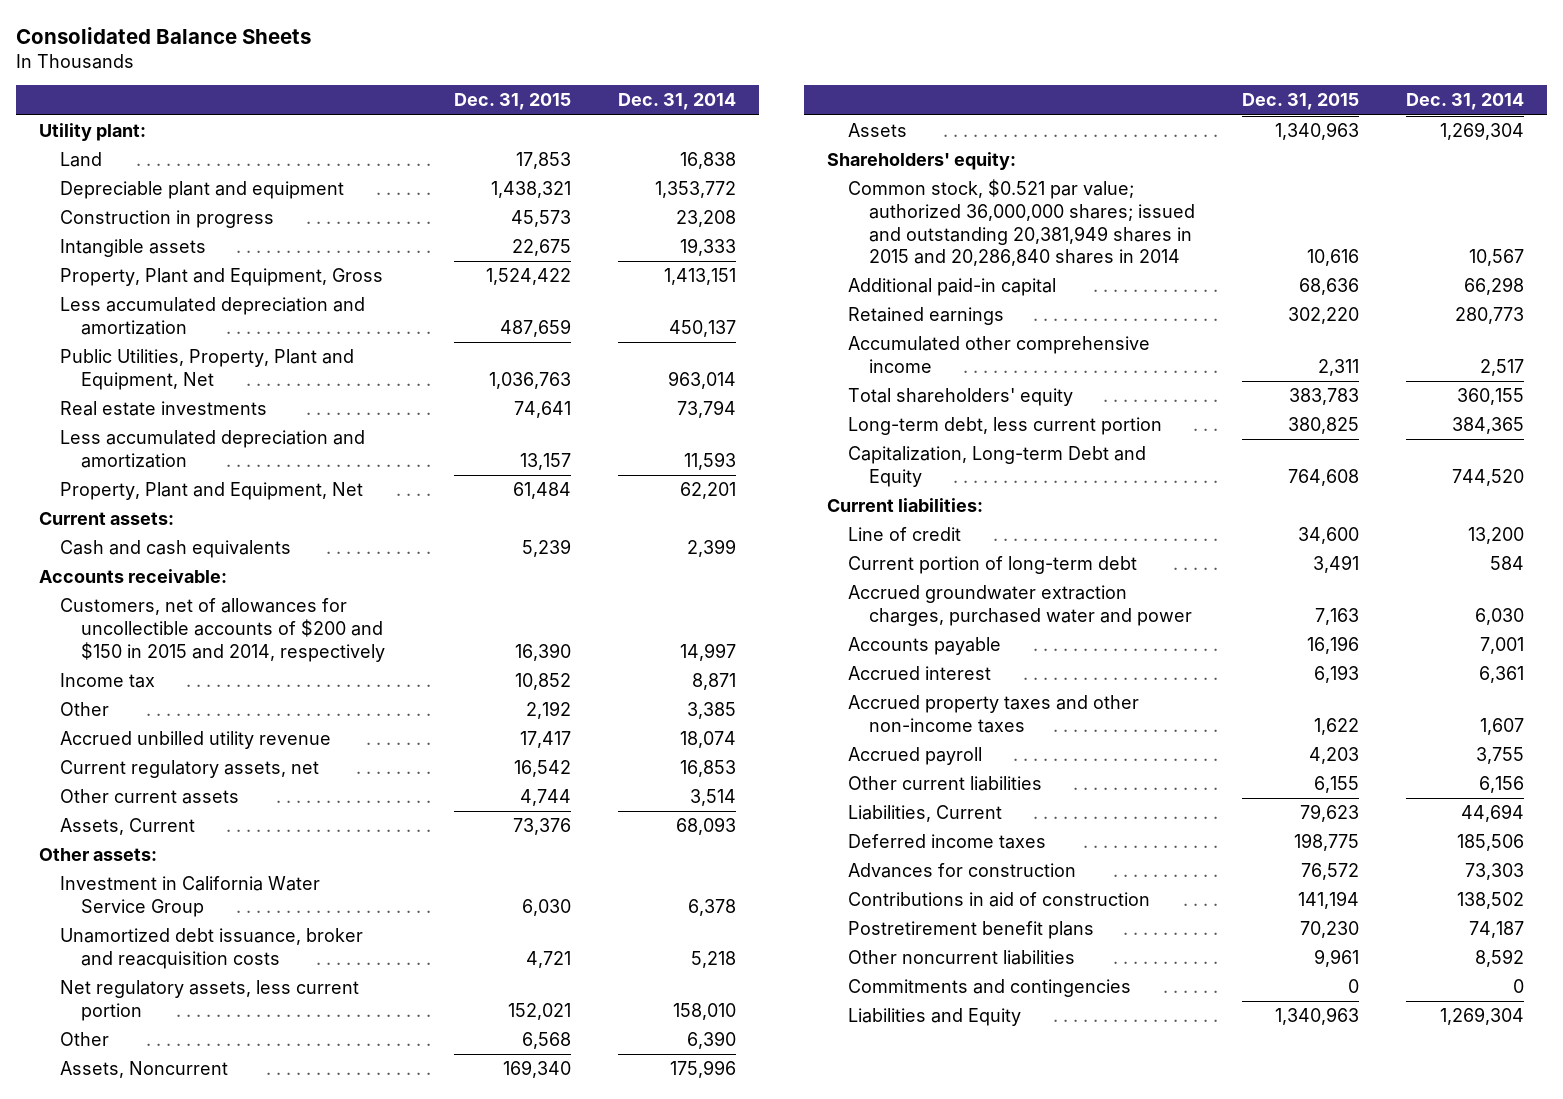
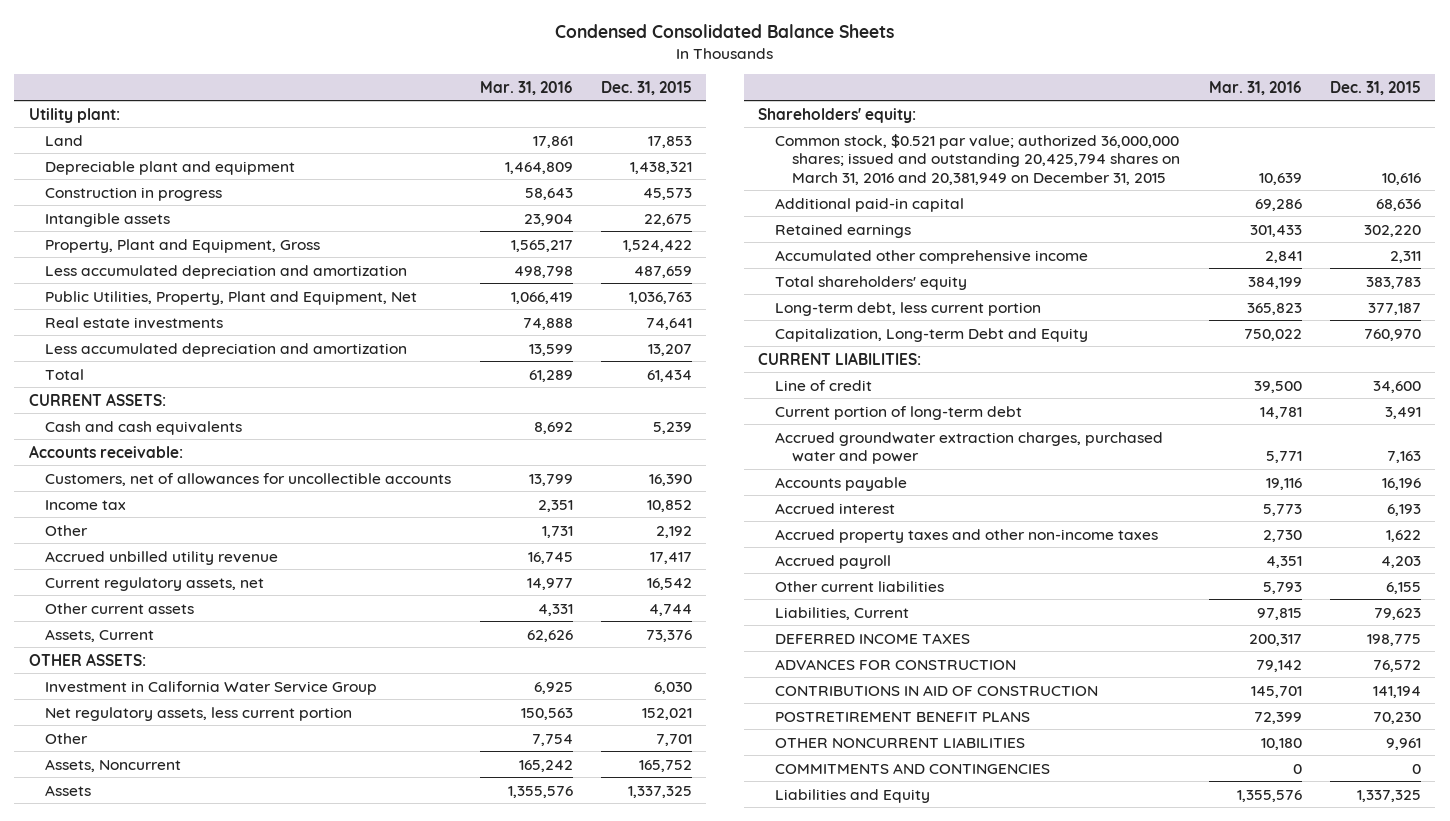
- Consolidated Balance Sheets
+ Condensed Consolidated Balance Sheets
- | Dec. 31, 2015 | Dec. 31, 2014
+ | Mar. 31, 2016 | Dec. 31, 2015
- Less accumulated depreciation and amortization | 13,157 | 11,593
- Property, Plant and Equipment, Net | 61,484 | 62,201
- Current assets:
+ Less accumulated depreciation and amortization | 13,599 | 13,207
+ Total | 61,289 | 61,434
+ CURRENT ASSETS:
- Customers, net of allowances for uncollectible accounts of $200 and $150 in 2015 and 2014, respectively | 16,390 | 14,997
+ Customers, net of allowances for uncollectible accounts | 13,799 | 16,390
- Other assets:
+ OTHER ASSETS:
- Unamortized debt issuance, broker and reacquisition costs | 4,721 | 5,218
- Other | 6,568 | 6,390
- Assets, Noncurrent | 169,340 | 175,996
- Assets | 1,340,963 | 1,269,304
+ Other | 7,754 | 7,701
+ Assets, Noncurrent | 165,242 | 165,752
+ Assets | 1,355,576 | 1,337,325
- Common stock, $0.521 par value; authorized 36,000,000 shares; issued and outstanding 20,381,949 shares in 2015 and 20,286,840 shares in 2014 | 10,616 | 10,567
+ Common stock, $0.521 par value; authorized 36,000,000 shares; issued and outstanding 20,425,794 shares on March 31, 2016 and 20,381,949 on December 31, 2015 | 10,639 | 10,616
- Long-term debt, less current portion | 380,825 | 384,365
- Capitalization, Long-term Debt and Equity | 764,608 | 744,520
- Current liabilities:
+ Long-term debt, less current portion | 365,823 | 377,187
+ Capitalization, Long-term Debt and Equity | 750,022 | 760,970
+ CURRENT LIABILITIES:
- Deferred income taxes | 198,775 | 185,506
- Advances for construction | 76,572 | 73,303
- Contributions in aid of construction | 141,194 | 138,502
- Postretirement benefit plans | 70,230 | 74,187
- Other noncurrent liabilities | 9,961 | 8,592
- Commitments and contingencies | 0 | 0
- Liabilities and Equity | 1,340,963 | 1,269,304
+ DEFERRED INCOME TAXES | 200,317 | 198,775
+ ADVANCES FOR CONSTRUCTION | 79,142 | 76,572
+ CONTRIBUTIONS IN AID OF CONSTRUCTION | 145,701 | 141,194
+ POSTRETIREMENT BENEFIT PLANS | 72,399 | 70,230
+ OTHER NONCURRENT LIABILITIES | 10,180 | 9,961
+ COMMITMENTS AND CONTINGENCIES | 0 | 0
+ Liabilities and Equity | 1,355,576 | 1,337,325

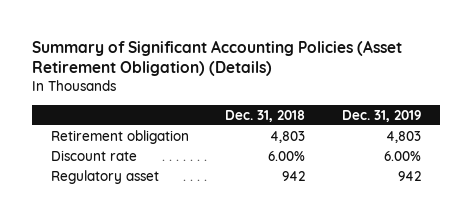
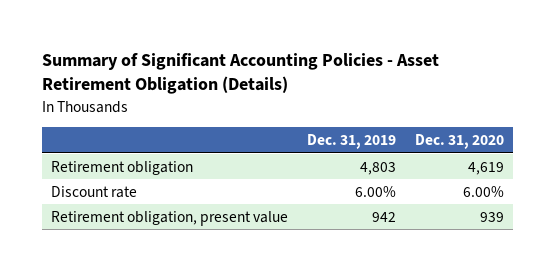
- Summary of Significant Accounting Policies (Asset Retirement Obligation) (Details)
+ Summary of Significant Accounting Policies - Asset Retirement Obligation (Details)
- | Dec. 31, 2018 | Dec. 31, 2019
+ | Dec. 31, 2019 | Dec. 31, 2020
- Regulatory asset | 942 | 942
+ Retirement obligation, present value | 942 | 939

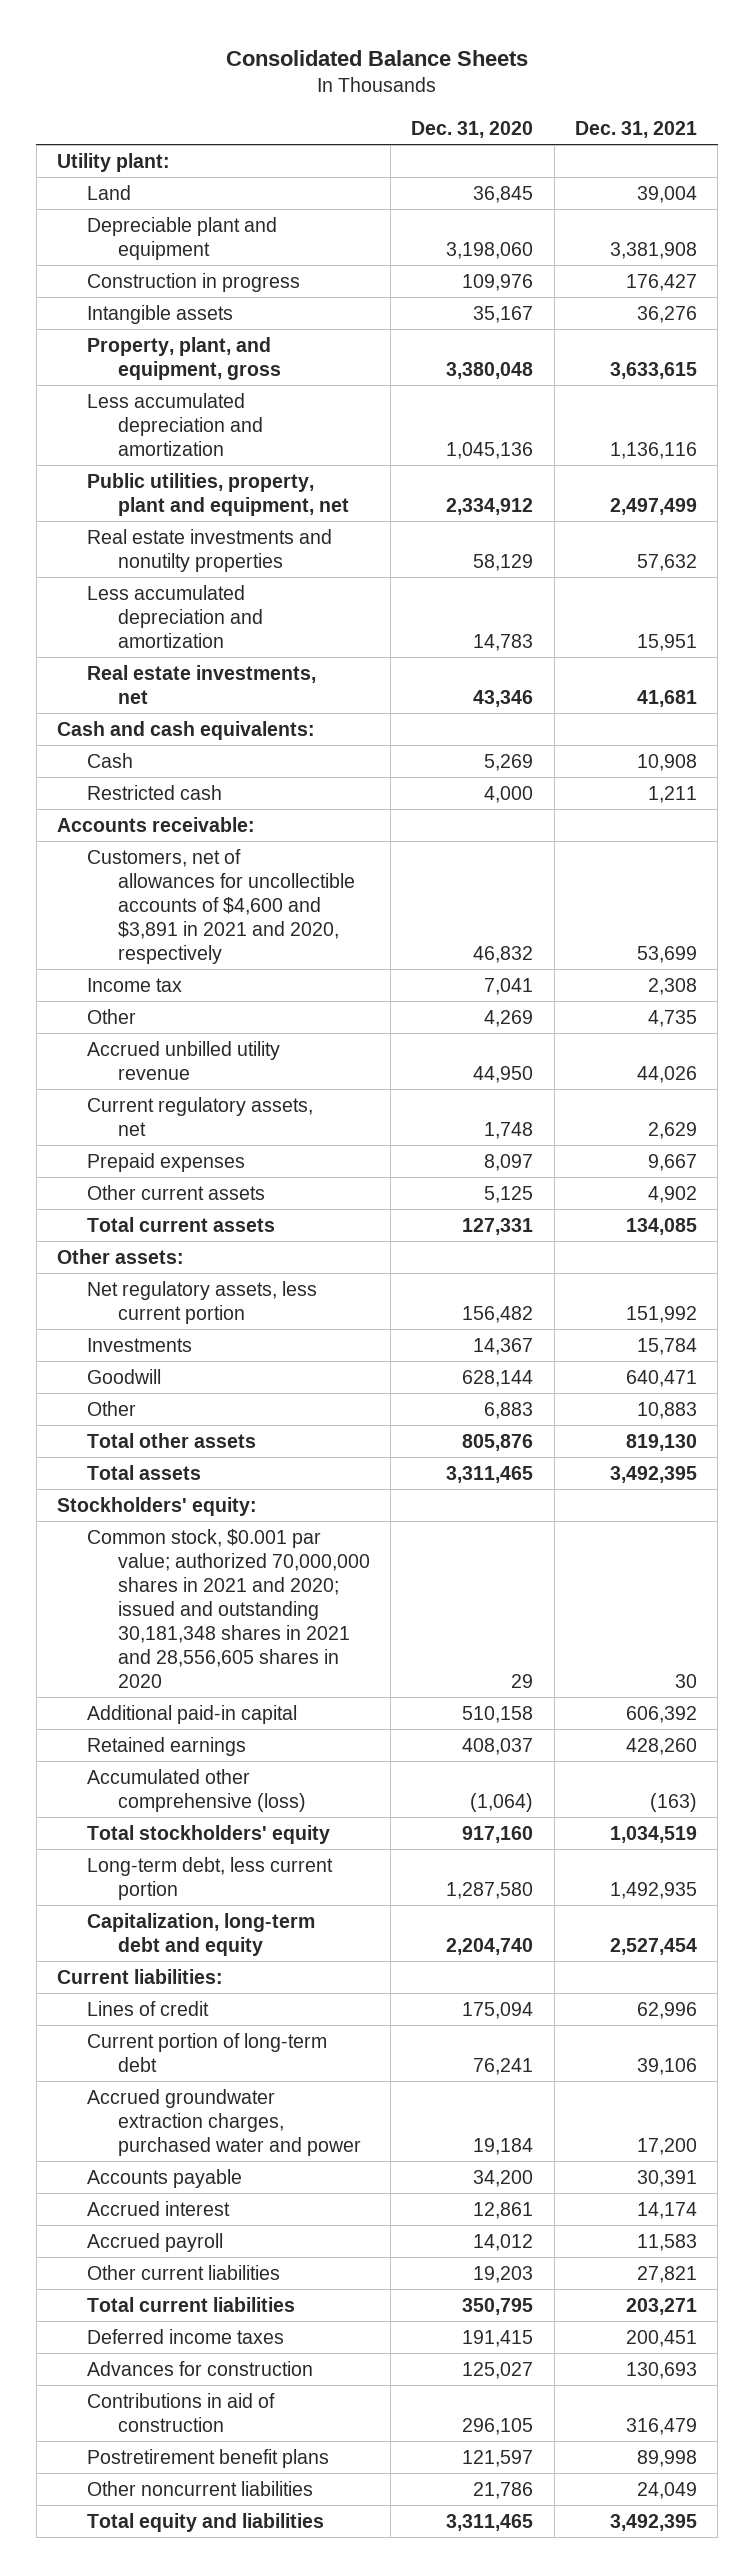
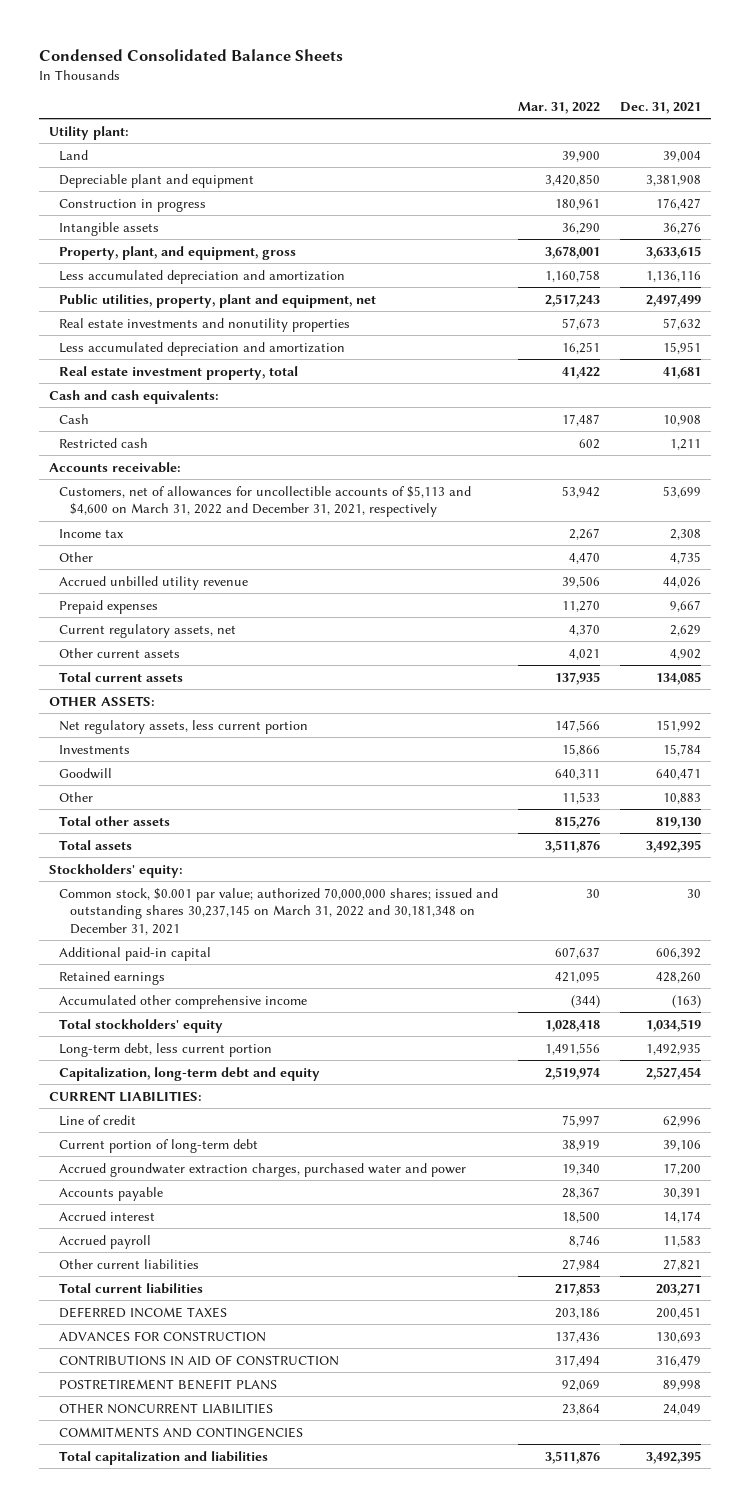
- Consolidated Balance Sheets
+ Condensed Consolidated Balance Sheets
- | Dec. 31, 2020 | Dec. 31, 2021
+ | Mar. 31, 2022 | Dec. 31, 2021
- Real estate investments and nonutilty properties | 58,129 | 57,632
+ Real estate investments and nonutility properties | 57,673 | 57,632
- Real estate investments, net | 43,346 | 41,681
+ Real estate investment property, total | 41,422 | 41,681
- Customers, net of allowances for uncollectible accounts of $4,600 and $3,891 in 2021 and 2020, respectively | 46,832 | 53,699
+ Customers, net of allowances for uncollectible accounts of $5,113 and $4,600 on March 31, 2022 and December 31, 2021, respectively | 53,942 | 53,699
moved down: Current regulatory assets, net | 4,370 | 2,629
- Other assets:
+ OTHER ASSETS:
- Common stock, $0.001 par value; authorized 70,000,000 shares in 2021 and 2020; issued and outstanding 30,181,348 shares in 2021 and 28,556,605 shares in 2020 | 29 | 30
+ Common stock, $0.001 par value; authorized 70,000,000 shares; issued and outstanding shares 30,237,145 on March 31, 2022 and 30,181,348 on December 31, 2021 | 30 | 30
- Accumulated other comprehensive (loss) | (1,064) | (163)
+ Accumulated other comprehensive income | (344) | (163)
- Current liabilities:
- Lines of credit | 175,094 | 62,996
+ CURRENT LIABILITIES:
+ Line of credit | 75,997 | 62,996
- Deferred income taxes | 191,415 | 200,451
- Advances for construction | 125,027 | 130,693
- Contributions in aid of construction | 296,105 | 316,479
- Postretirement benefit plans | 121,597 | 89,998
- Other noncurrent liabilities | 21,786 | 24,049
- Total equity and liabilities | 3,311,465 | 3,492,395
+ DEFERRED INCOME TAXES | 203,186 | 200,451
+ ADVANCES FOR CONSTRUCTION | 137,436 | 130,693
+ CONTRIBUTIONS IN AID OF CONSTRUCTION | 317,494 | 316,479
+ POSTRETIREMENT BENEFIT PLANS | 92,069 | 89,998
+ OTHER NONCURRENT LIABILITIES | 23,864 | 24,049
+ COMMITMENTS AND CONTINGENCIES
+ Total capitalization and liabilities | 3,511,876 | 3,492,395

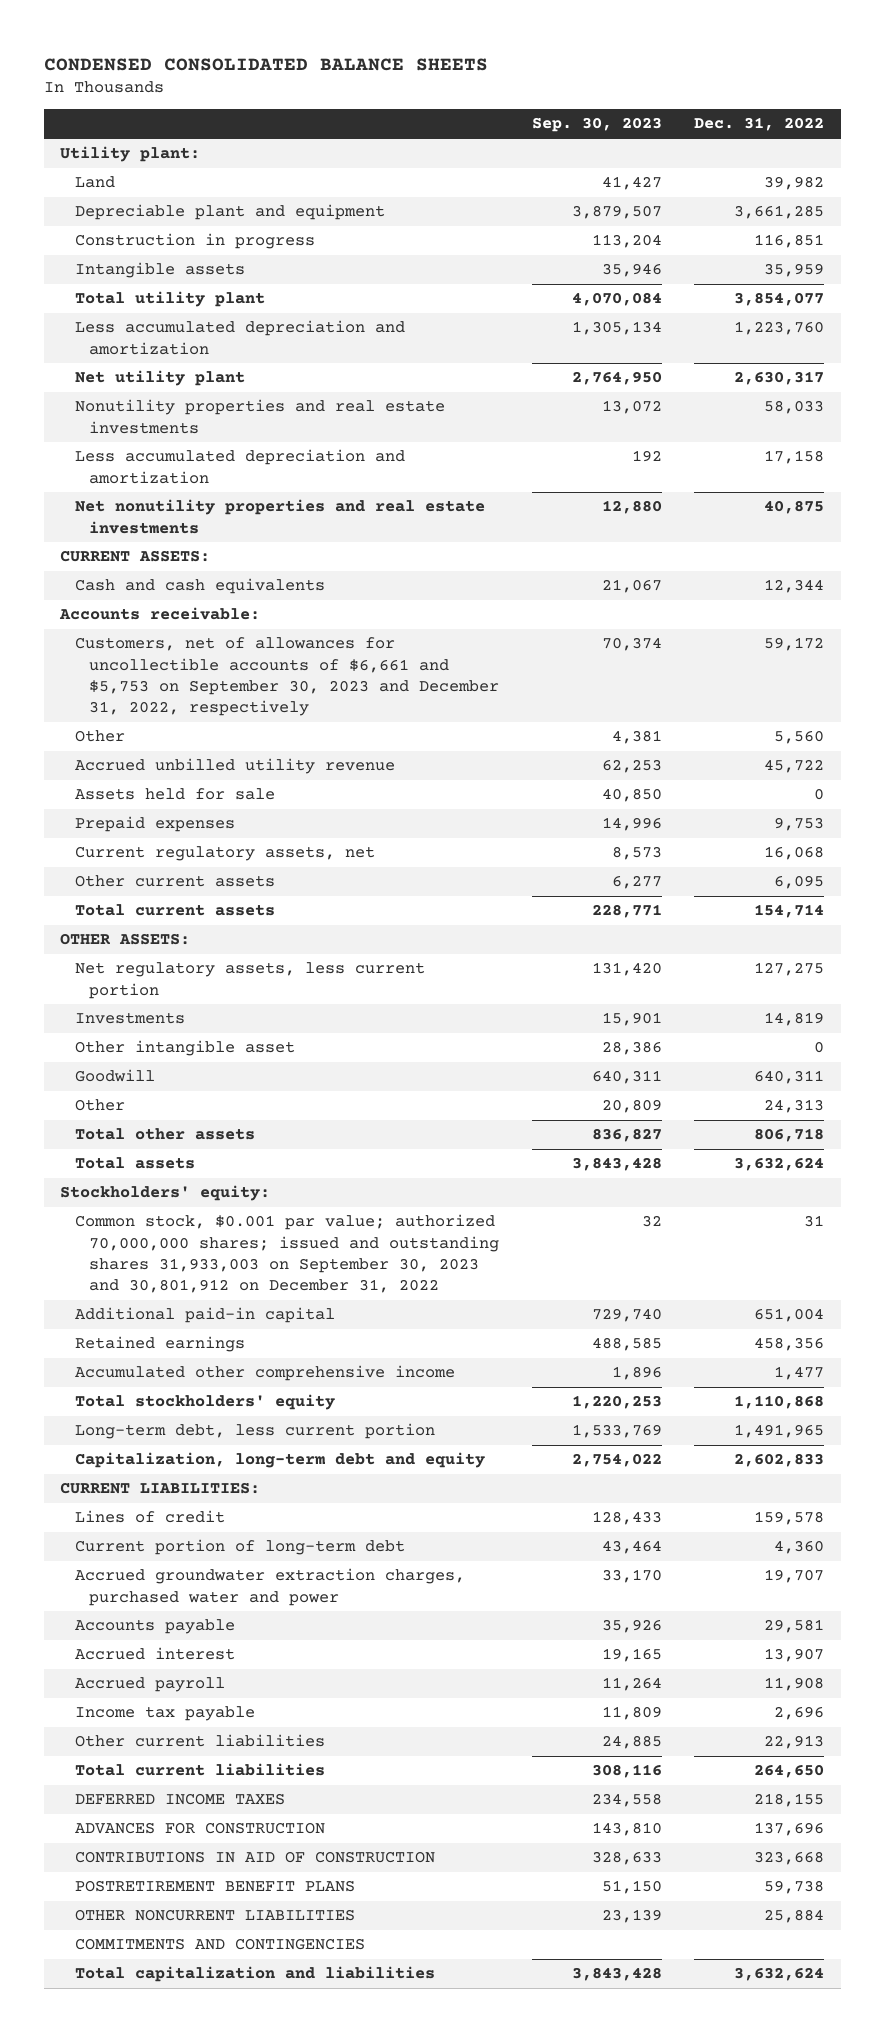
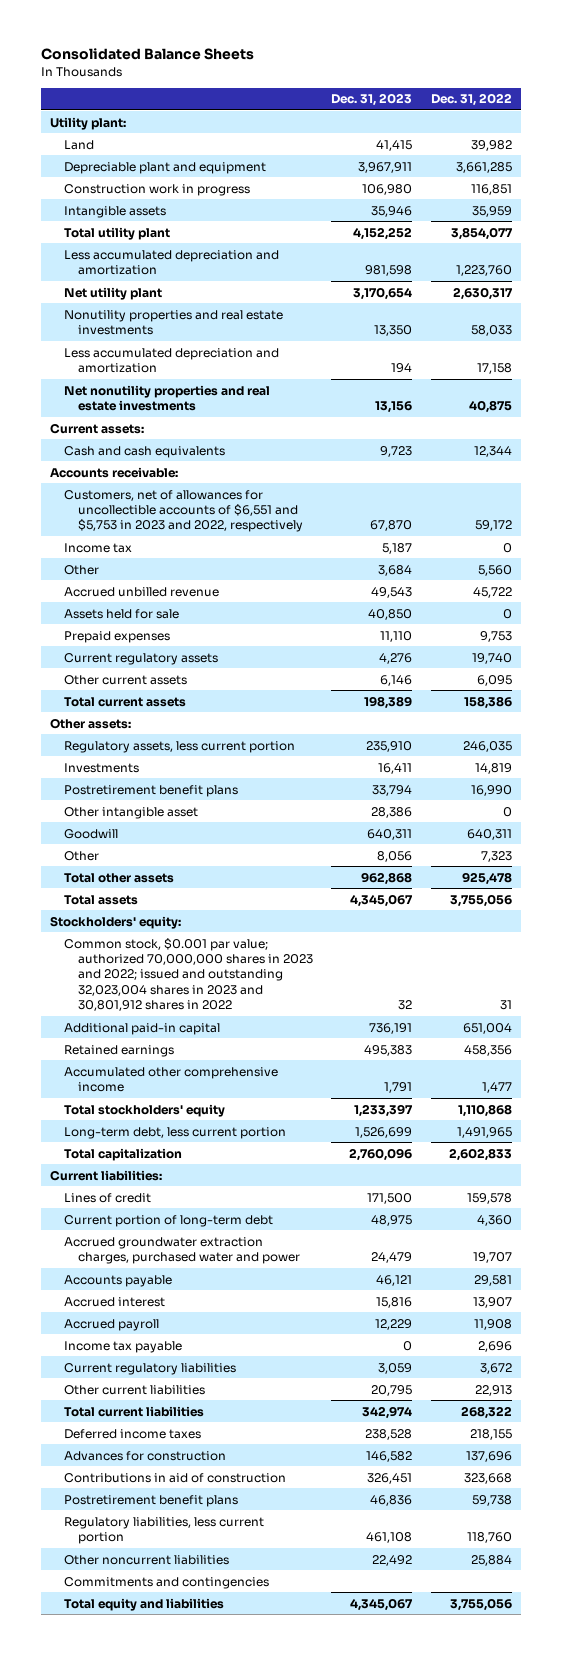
- CONDENSED CONSOLIDATED BALANCE SHEETS
+ Consolidated Balance Sheets
- | Sep. 30, 2023 | Dec. 31, 2022
+ | Dec. 31, 2023 | Dec. 31, 2022
- Construction in progress | 113,204 | 116,851
+ Construction work in progress | 106,980 | 116,851
- CURRENT ASSETS:
+ Current assets:
- Customers, net of allowances for uncollectible accounts of $6,661 and $5,753 on September 30, 2023 and December 31, 2022, respectively | 70,374 | 59,172
+ Customers, net of allowances for uncollectible accounts of $6,551 and $5,753 in 2023 and 2022, respectively | 67,870 | 59,172
+ Income tax | 5,187 | 0
- Accrued unbilled utility revenue | 62,253 | 45,722
+ Accrued unbilled revenue | 49,543 | 45,722
- Current regulatory assets, net | 8,573 | 16,068
+ Current regulatory assets | 4,276 | 19,740
- Total current assets | 228,771 | 154,714
- OTHER ASSETS:
- Net regulatory assets, less current portion | 131,420 | 127,275
+ Total current assets | 198,389 | 158,386
+ Other assets:
+ Regulatory assets, less current portion | 235,910 | 246,035
+ Postretirement benefit plans | 33,794 | 16,990
- Other | 20,809 | 24,313
- Total other assets | 836,827 | 806,718
- Total assets | 3,843,428 | 3,632,624
+ Other | 8,056 | 7,323
+ Total other assets | 962,868 | 925,478
+ Total assets | 4,345,067 | 3,755,056
- Common stock, $0.001 par value; authorized 70,000,000 shares; issued and outstanding shares 31,933,003 on September 30, 2023 and 30,801,912 on December 31, 2022 | 32 | 31
+ Common stock, $0.001 par value; authorized 70,000,000 shares in 2023 and 2022; issued and outstanding 32,023,004 shares in 2023 and 30,801,912 shares in 2022 | 32 | 31
- Capitalization, long-term debt and equity | 2,754,022 | 2,602,833
- CURRENT LIABILITIES:
+ Total capitalization | 2,760,096 | 2,602,833
+ Current liabilities:
+ Current regulatory liabilities | 3,059 | 3,672
- Total current liabilities | 308,116 | 264,650
- DEFERRED INCOME TAXES | 234,558 | 218,155
- ADVANCES FOR CONSTRUCTION | 143,810 | 137,696
- CONTRIBUTIONS IN AID OF CONSTRUCTION | 328,633 | 323,668
- POSTRETIREMENT BENEFIT PLANS | 51,150 | 59,738
- OTHER NONCURRENT LIABILITIES | 23,139 | 25,884
- COMMITMENTS AND CONTINGENCIES
- Total capitalization and liabilities | 3,843,428 | 3,632,624
+ Total current liabilities | 342,974 | 268,322
+ Deferred income taxes | 238,528 | 218,155
+ Advances for construction | 146,582 | 137,696
+ Contributions in aid of construction | 326,451 | 323,668
+ Postretirement benefit plans | 46,836 | 59,738
+ Regulatory liabilities, less current portion | 461,108 | 118,760
+ Other noncurrent liabilities | 22,492 | 25,884
+ Commitments and contingencies
+ Total equity and liabilities | 4,345,067 | 3,755,056

